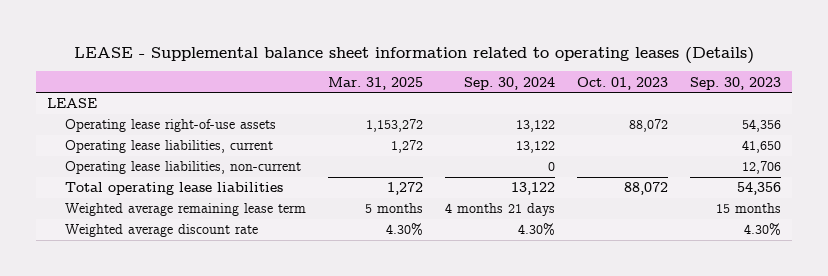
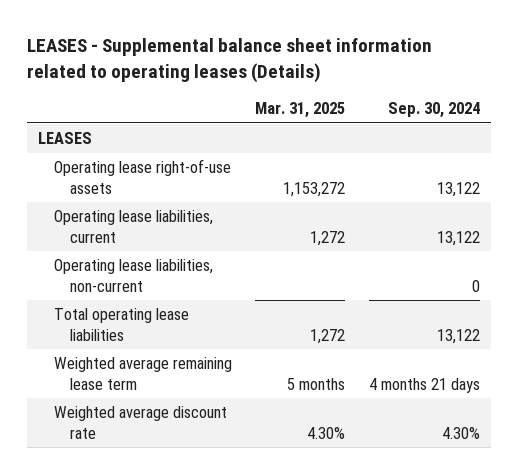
- LEASE - Supplemental balance sheet information related to operating leases (Details)
+ LEASES - Supplemental balance sheet information related to operating leases (Details)
- | Mar. 31, 2025 | Sep. 30, 2024 | Oct. 01, 2023 | Sep. 30, 2023
+ | Mar. 31, 2025 | Sep. 30, 2024
- LEASE
+ LEASES

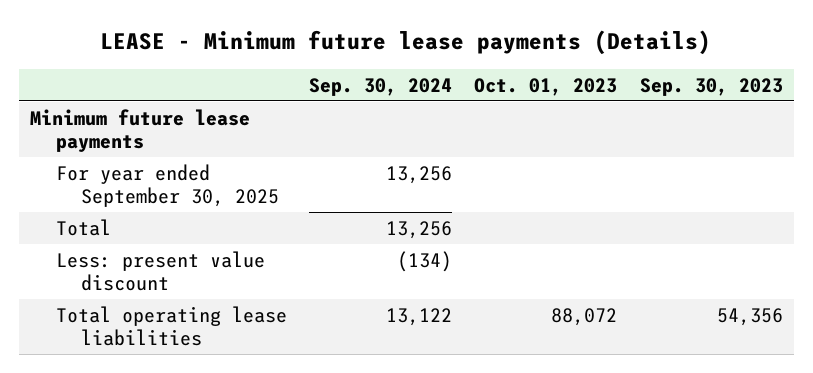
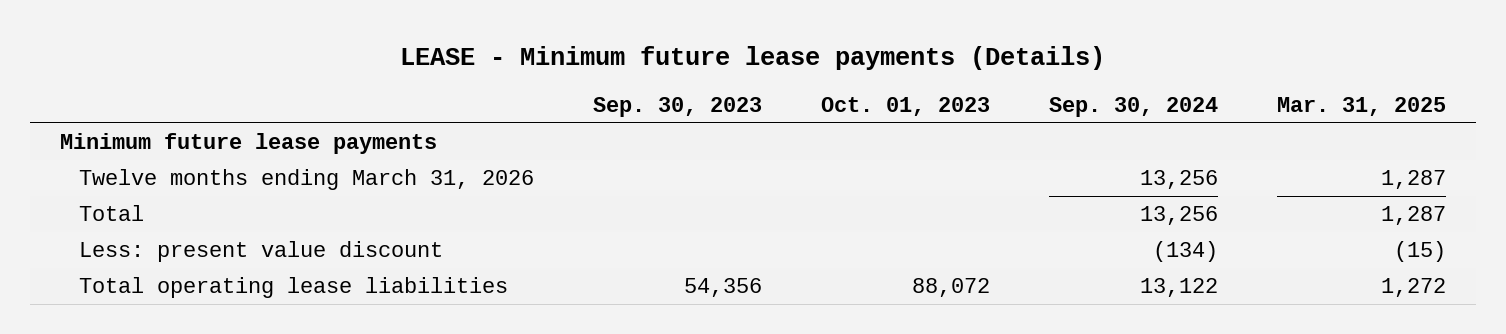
- | Sep. 30, 2024 | Oct. 01, 2023 | Sep. 30, 2023
+ | Sep. 30, 2023 | Oct. 01, 2023 | Sep. 30, 2024 | Mar. 31, 2025
- For year ended September 30, 2025 | 13,256 | |
+ Twelve months ending March 31, 2026 | | | 13,256 | 1,287

